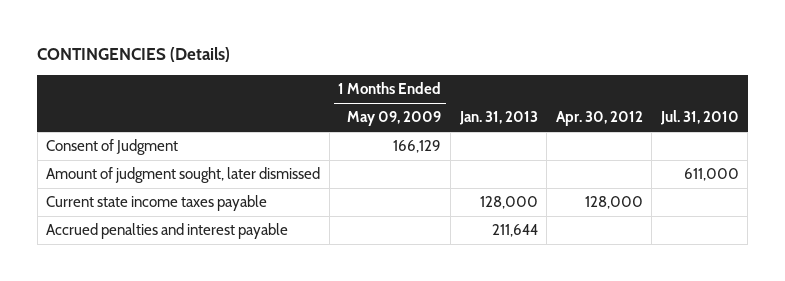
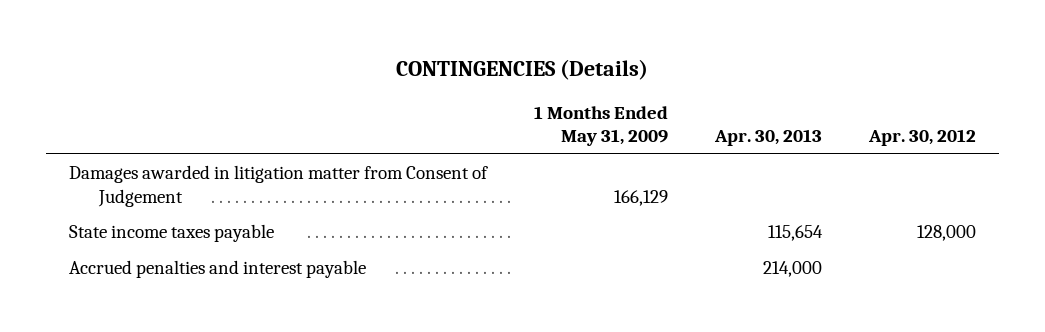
- | 1 Months Ended May 09, 2009 | Jan. 31, 2013 | Apr. 30, 2012 | Jul. 31, 2010
+ | 1 Months Ended May 31, 2009 | Apr. 30, 2013 | Apr. 30, 2012
- Consent of Judgment | 166,129 | | |
- Amount of judgment sought, later dismissed | | | | 611,000
- Current state income taxes payable | | 128,000 | 128,000 |
+ Damages awarded in litigation matter from Consent of Judgement | 166,129 | |
+ State income taxes payable | | 115,654 | 128,000

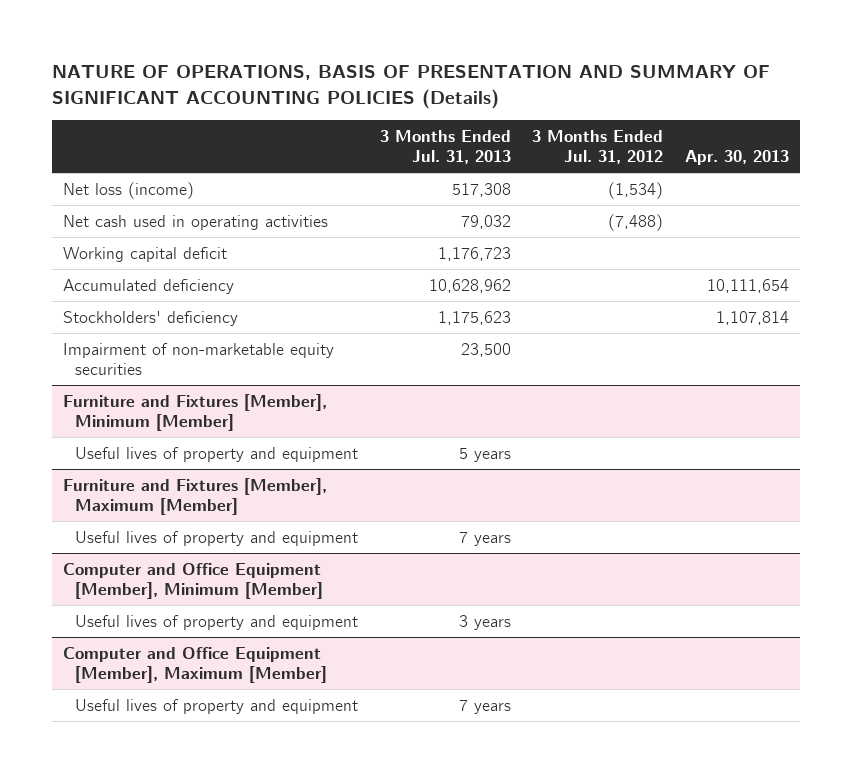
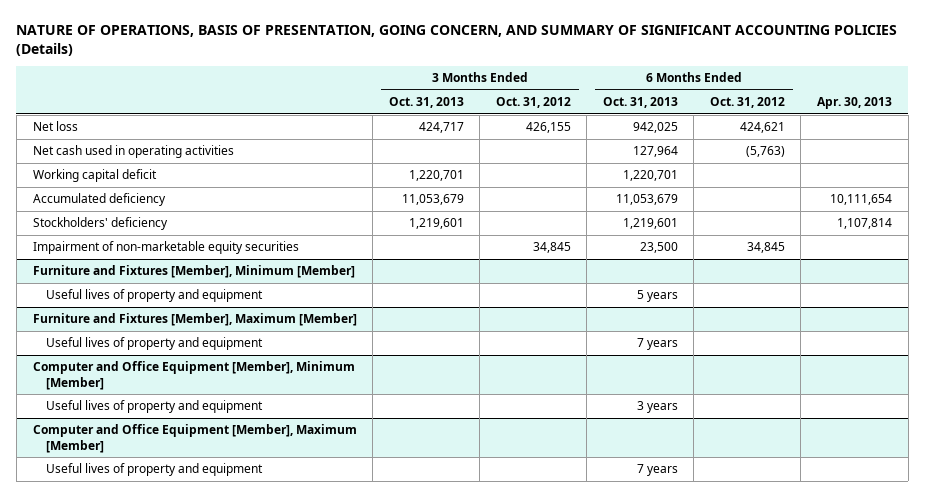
- NATURE OF OPERATIONS, BASIS OF PRESENTATION AND SUMMARY OF SIGNIFICANT ACCOUNTING POLICIES (Details)
+ NATURE OF OPERATIONS, BASIS OF PRESENTATION, GOING CONCERN, AND SUMMARY OF SIGNIFICANT ACCOUNTING POLICIES (Details)
- | 3 Months Ended Jul. 31, 2013 | 3 Months Ended Jul. 31, 2012 | Apr. 30, 2013
+ | 3 Months Ended Oct. 31, 2013 | 3 Months Ended Oct. 31, 2012 | 6 Months Ended Oct. 31, 2013 | 6 Months Ended Oct. 31, 2012 | Apr. 30, 2013
- Net loss (income) | 517,308 | (1,534) |
+ Net loss | 424,717 | 426,155 | 942,025 | 424,621 |

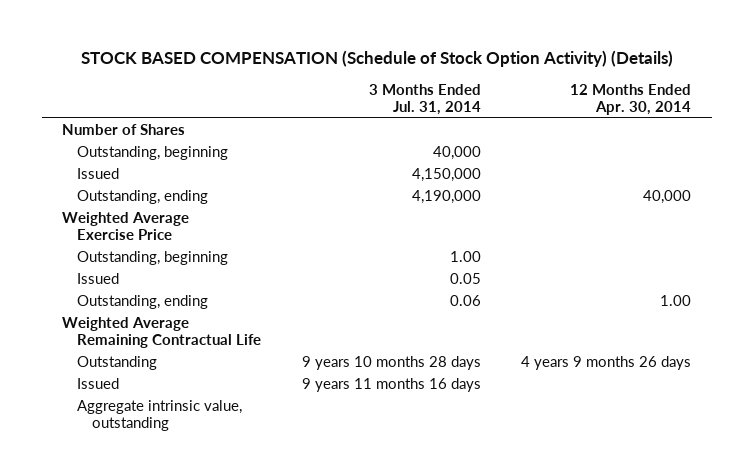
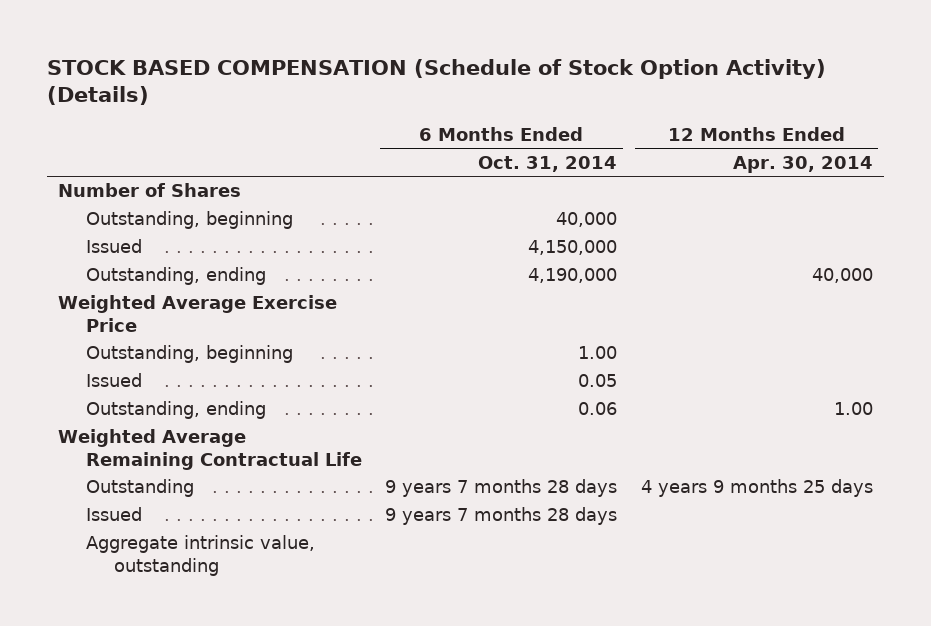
- | 3 Months Ended Jul. 31, 2014 | 12 Months Ended Apr. 30, 2014
+ | 6 Months Ended Oct. 31, 2014 | 12 Months Ended Apr. 30, 2014
- Outstanding | 9 years 10 months 28 days | 4 years 9 months 26 days
+ Outstanding | 9 years 7 months 28 days | 4 years 9 months 25 days

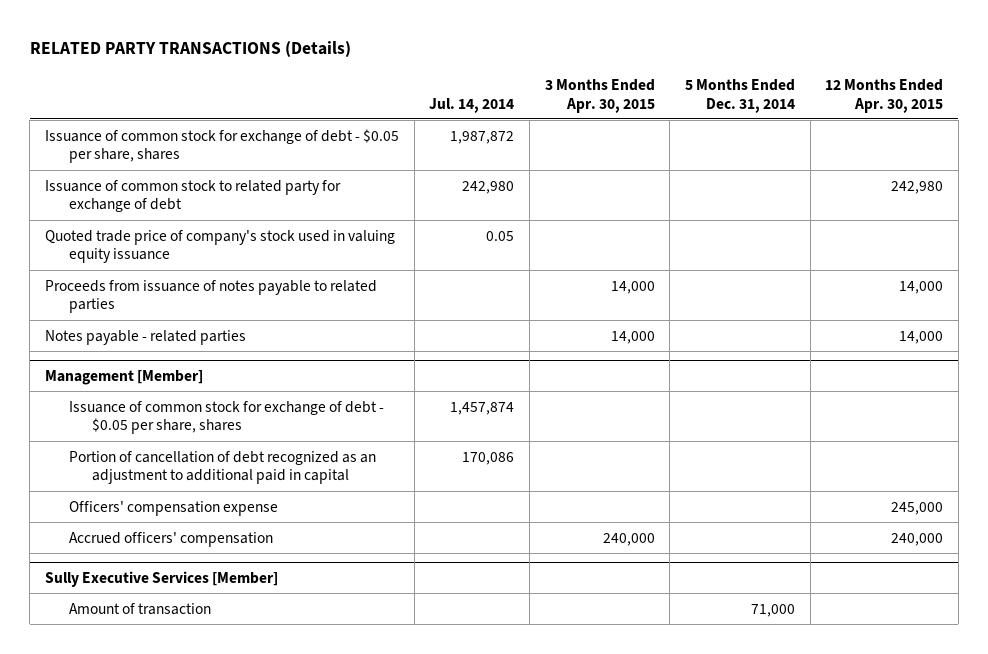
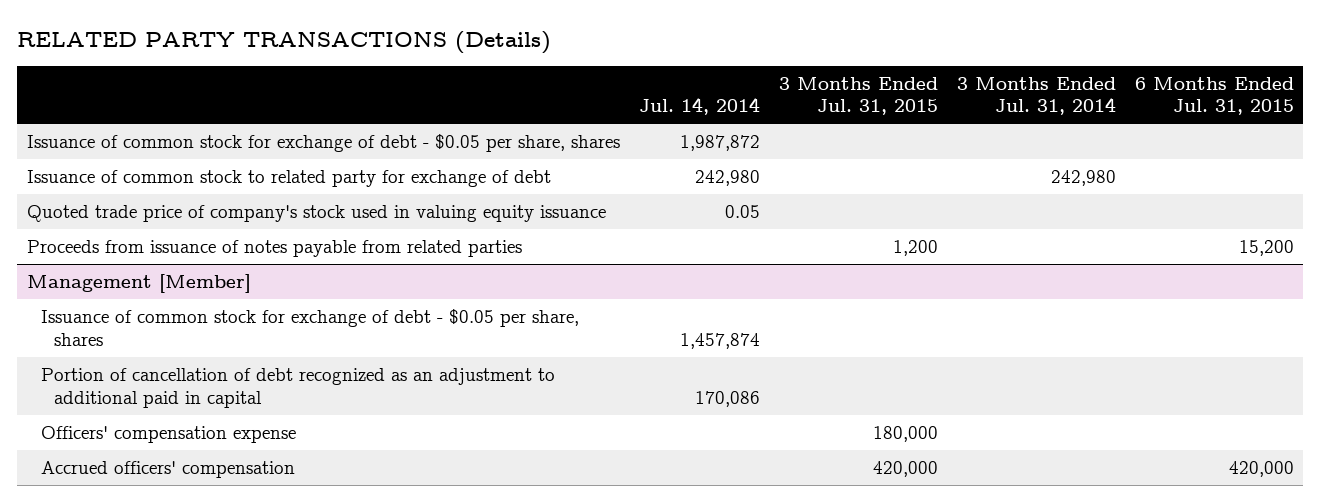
- | Jul. 14, 2014 | 3 Months Ended Apr. 30, 2015 | 5 Months Ended Dec. 31, 2014 | 12 Months Ended Apr. 30, 2015
+ | Jul. 14, 2014 | 3 Months Ended Jul. 31, 2015 | 3 Months Ended Jul. 31, 2014 | 6 Months Ended Jul. 31, 2015
- Proceeds from issuance of notes payable to related parties | | 14,000 | | 14,000
- Notes payable - related parties | | 14,000 | | 14,000
+ Proceeds from issuance of notes payable from related parties | | 1,200 | | 15,200
- Sully Executive Services [Member]
- Amount of transaction | | | 71,000 |

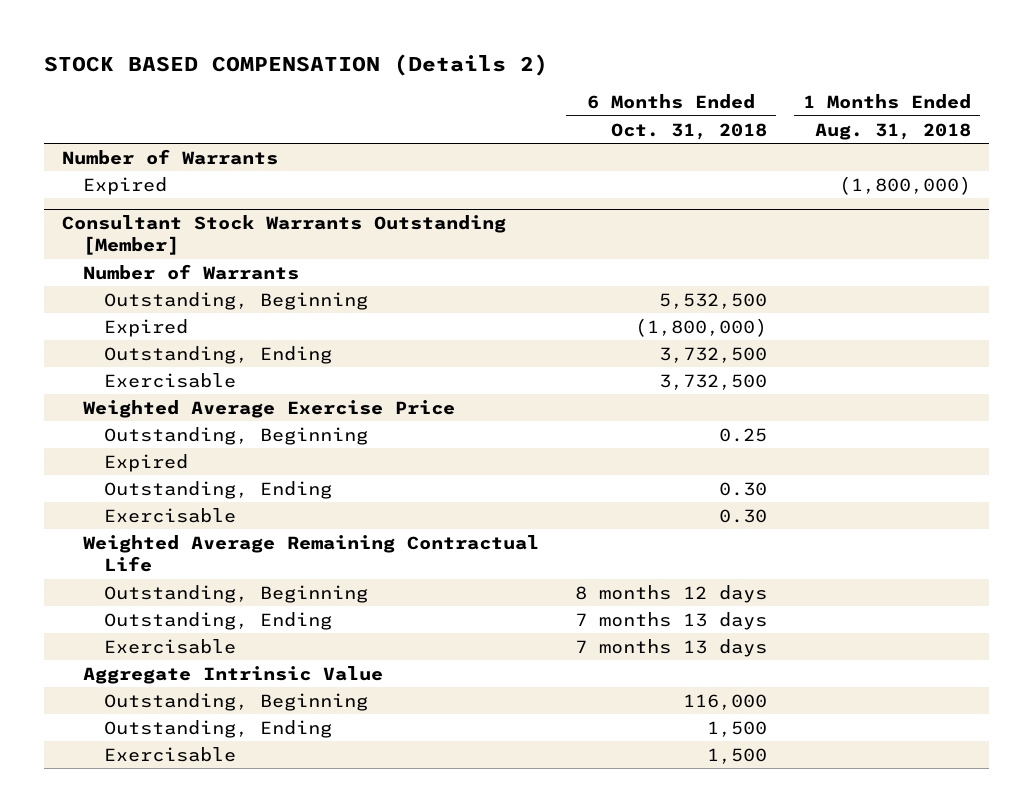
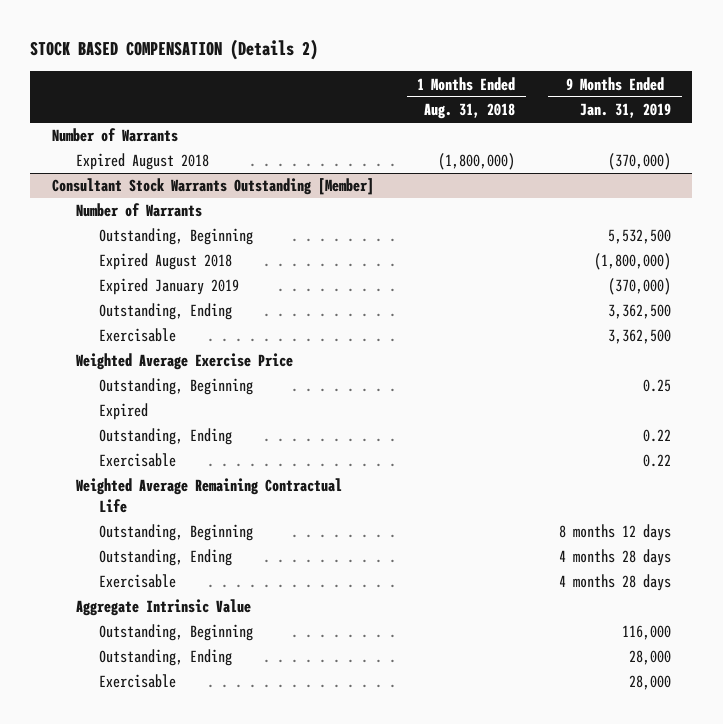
- | 6 Months Ended Oct. 31, 2018 | 1 Months Ended Aug. 31, 2018
+ | 1 Months Ended Aug. 31, 2018 | 9 Months Ended Jan. 31, 2019
- Expired | | (1,800,000)
+ Expired August 2018 | (1,800,000) | (370,000)
@ Consultant Stock Warrants Outstanding [Member]
- Expired | (1,800,000) |
+ Expired August 2018 | | (1,800,000)
+ Expired January 2019 | | (370,000)

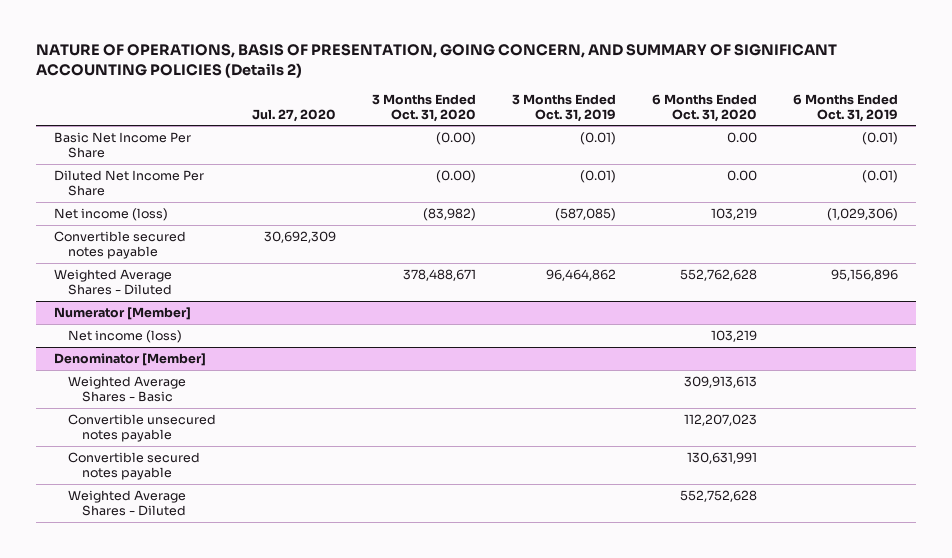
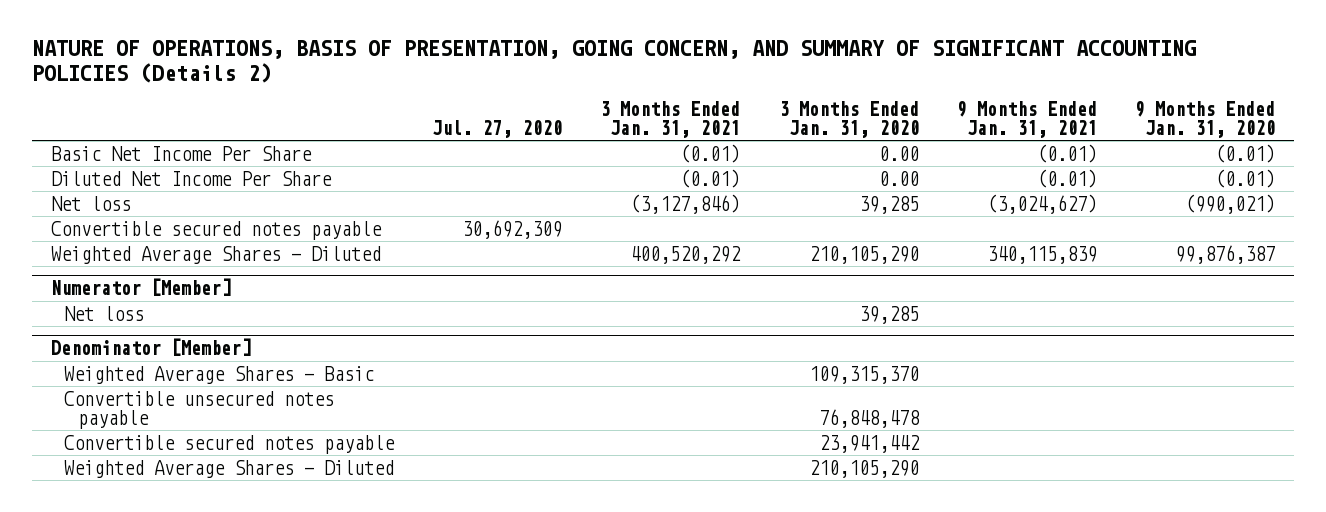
- | Jul. 27, 2020 | 3 Months Ended Oct. 31, 2020 | 3 Months Ended Oct. 31, 2019 | 6 Months Ended Oct. 31, 2020 | 6 Months Ended Oct. 31, 2019
+ | Jul. 27, 2020 | 3 Months Ended Jan. 31, 2021 | 3 Months Ended Jan. 31, 2020 | 9 Months Ended Jan. 31, 2021 | 9 Months Ended Jan. 31, 2020
- Net income (loss) | | (83,982) | (587,085) | 103,219 | (1,029,306)
+ Net loss | | (3,127,846) | 39,285 | (3,024,627) | (990,021)
@ Numerator [Member]
- Net income (loss) | | | | 103,219 |
+ Net loss | | | 39,285 | |

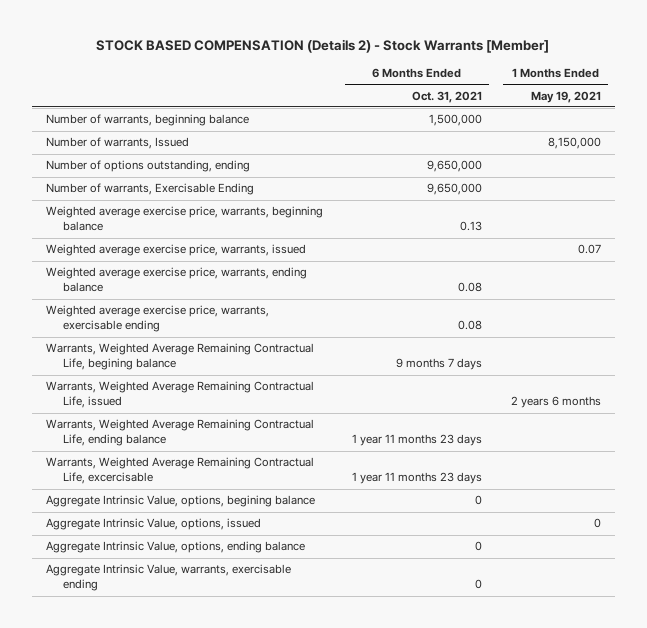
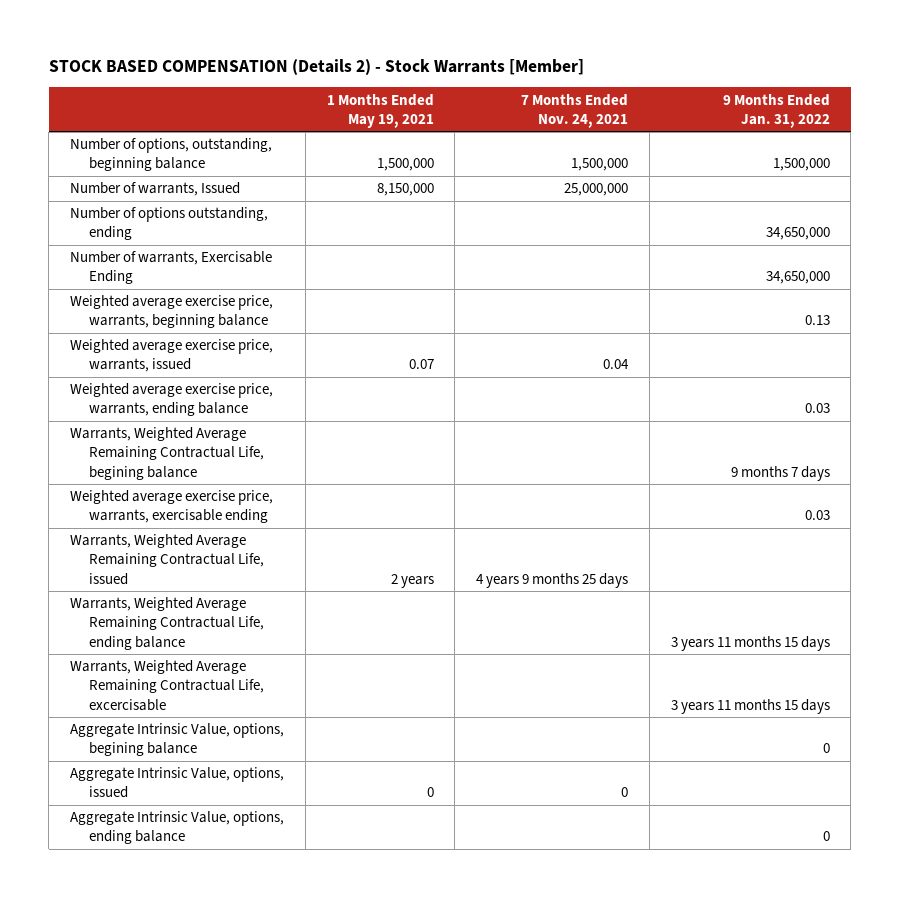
- | 6 Months Ended Oct. 31, 2021 | 1 Months Ended May 19, 2021
+ | 1 Months Ended May 19, 2021 | 7 Months Ended Nov. 24, 2021 | 9 Months Ended Jan. 31, 2022
- Number of warrants, beginning balance | 1,500,000 |
+ Number of options, outstanding, beginning balance | 1,500,000 | 1,500,000 | 1,500,000
- Warrants, Weighted Average Remaining Contractual Life, issued | | 2 years 6 months
moved down: Weighted average exercise price, warrants, exercisable ending | | | 0.03
+ Warrants, Weighted Average Remaining Contractual Life, issued | 2 years | 4 years 9 months 25 days |
- Aggregate Intrinsic Value, warrants, exercisable ending | 0 |

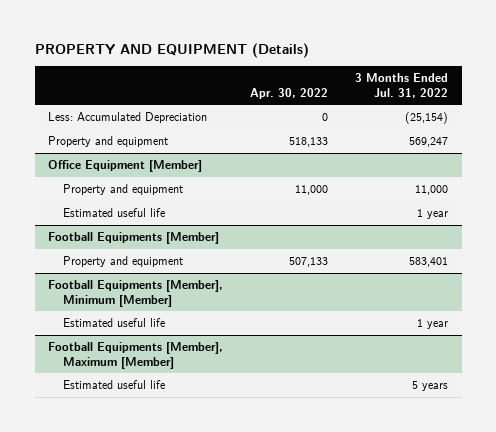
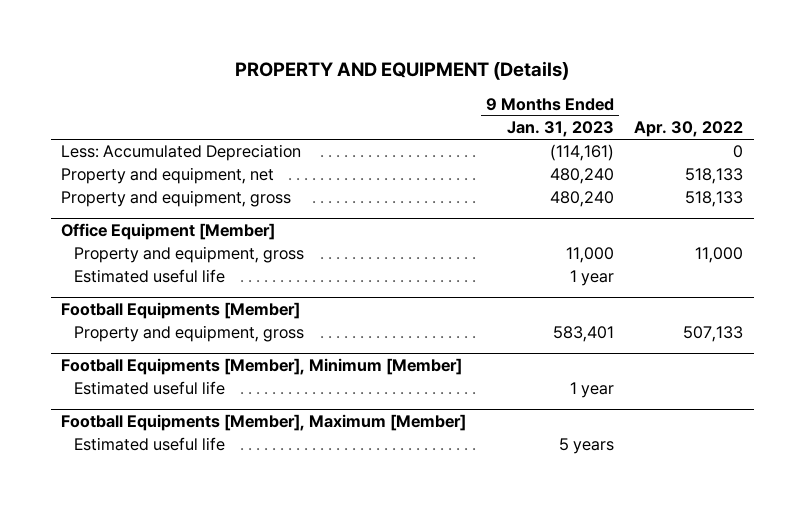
- | Apr. 30, 2022 | 3 Months Ended Jul. 31, 2022
+ | 9 Months Ended Jan. 31, 2023 | Apr. 30, 2022
- Property and equipment | 518,133 | 569,247
+ Property and equipment, net | 480,240 | 518,133
+ Property and equipment, gross | 480,240 | 518,133
@ Office Equipment [Member]
- Property and equipment | 11,000 | 11,000
+ Property and equipment, gross | 11,000 | 11,000
@ Football Equipments [Member]
- Property and equipment | 507,133 | 583,401
+ Property and equipment, gross | 583,401 | 507,133

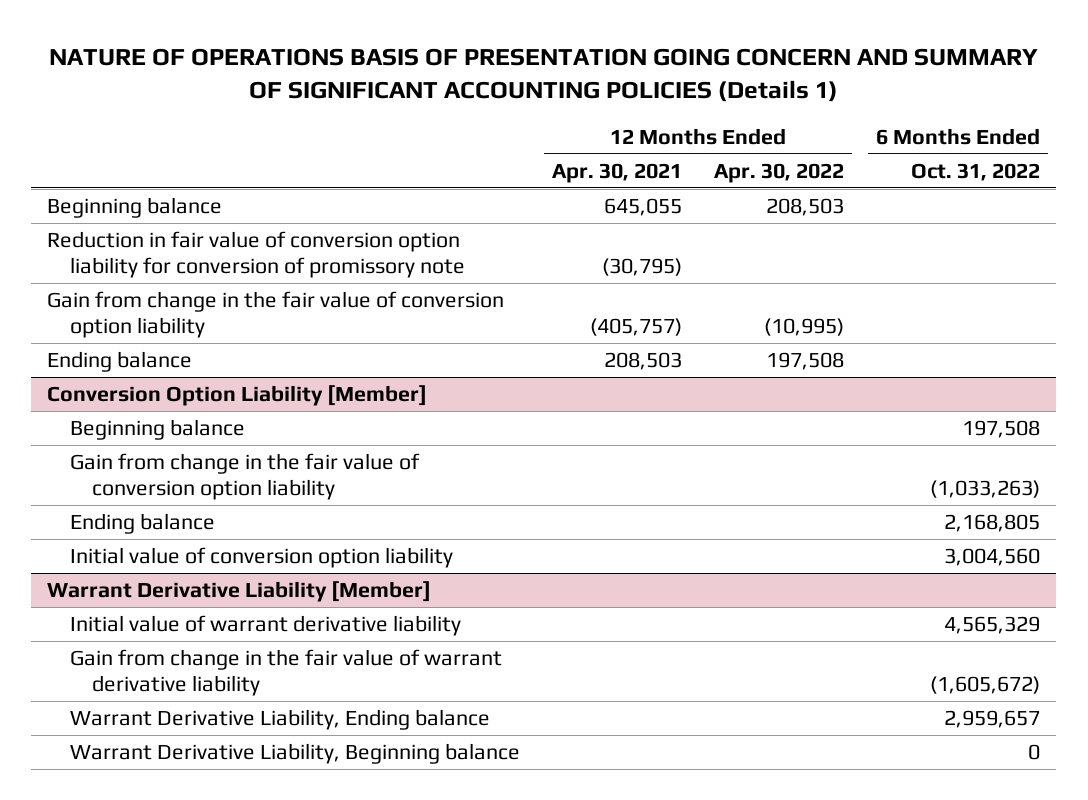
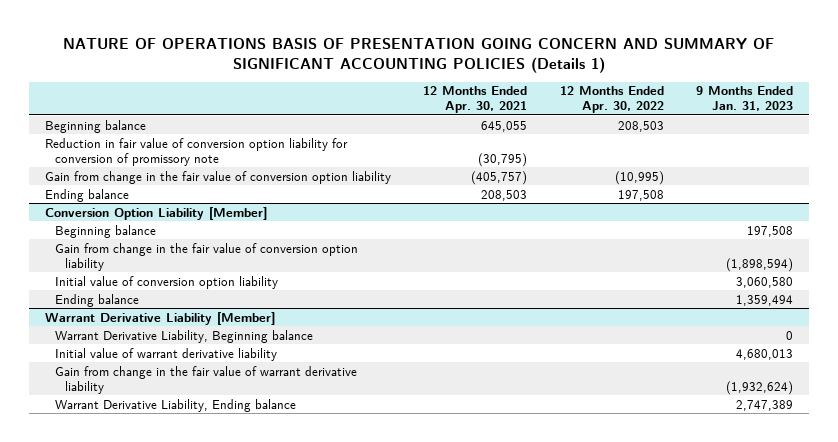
- | 12 Months Ended Apr. 30, 2021 | 12 Months Ended Apr. 30, 2022 | 6 Months Ended Oct. 31, 2022
+ | 12 Months Ended Apr. 30, 2021 | 12 Months Ended Apr. 30, 2022 | 9 Months Ended Jan. 31, 2023
@ Conversion Option Liability [Member]
moved down: Ending balance | | | 1,359,494
@ Warrant Derivative Liability [Member]
moved up: Warrant Derivative Liability, Beginning balance | | | 0

